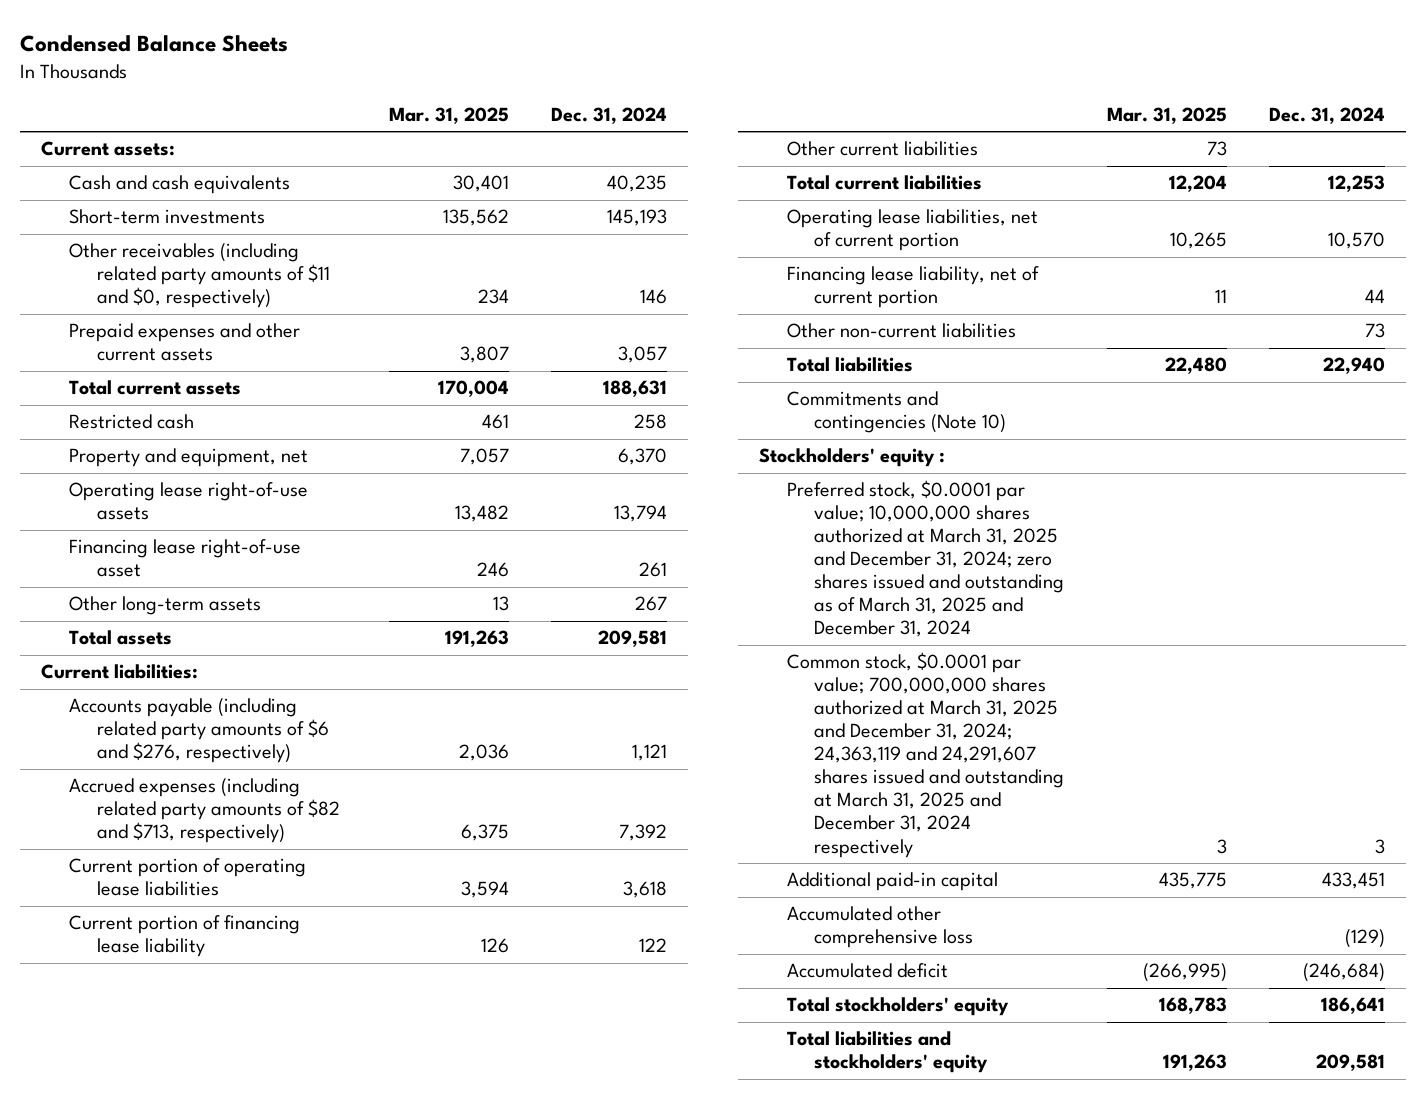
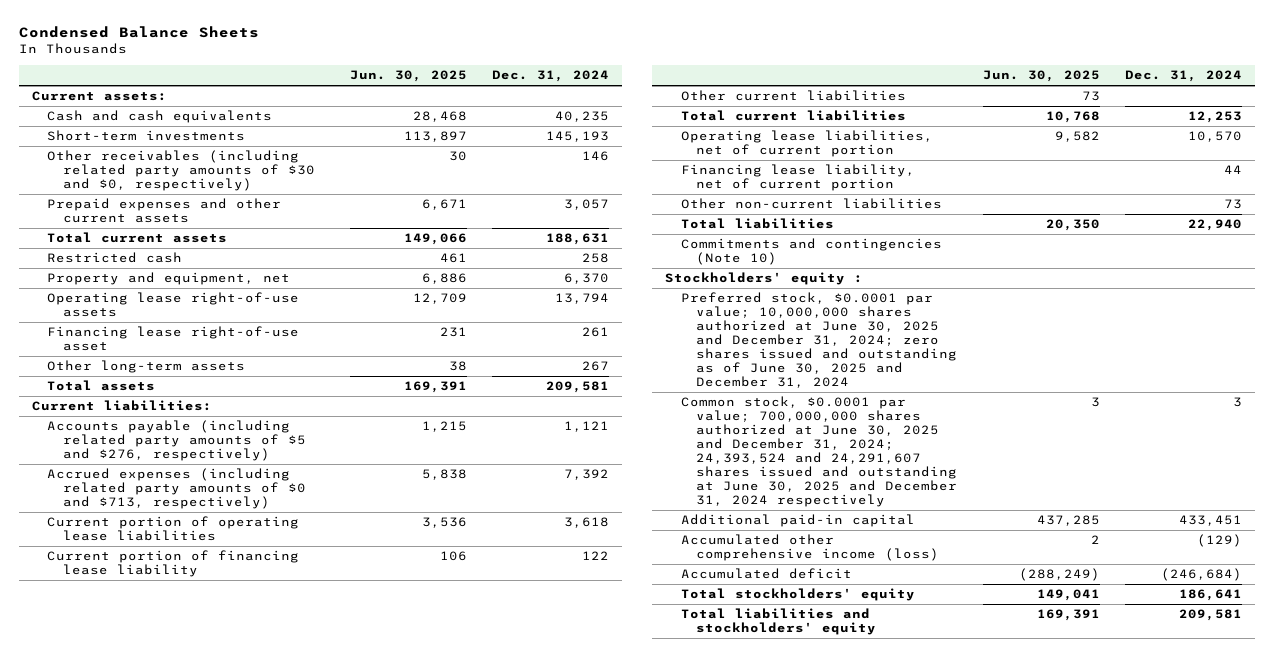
- | Mar. 31, 2025 | Dec. 31, 2024
+ | Jun. 30, 2025 | Dec. 31, 2024
- Other receivables (including related party amounts of $11 and $0, respectively) | 234 | 146
+ Other receivables (including related party amounts of $30 and $0, respectively) | 30 | 146
- Accounts payable (including related party amounts of $6 and $276, respectively) | 2,036 | 1,121
- Accrued expenses (including related party amounts of $82 and $713, respectively) | 6,375 | 7,392
+ Accounts payable (including related party amounts of $5 and $276, respectively) | 1,215 | 1,121
+ Accrued expenses (including related party amounts of $0 and $713, respectively) | 5,838 | 7,392
- Preferred stock, $0.0001 par value; 10,000,000 shares authorized at March 31, 2025 and December 31, 2024; zero shares issued and outstanding as of March 31, 2025 and December 31, 2024
- Common stock, $0.0001 par value; 700,000,000 shares authorized at March 31, 2025 and December 31, 2024; 24,363,119 and 24,291,607 shares issued and outstanding at March 31, 2025 and December 31, 2024 respectively | 3 | 3
+ Preferred stock, $0.0001 par value; 10,000,000 shares authorized at June 30, 2025 and December 31, 2024; zero shares issued and outstanding as of June 30, 2025 and December 31, 2024
+ Common stock, $0.0001 par value; 700,000,000 shares authorized at June 30, 2025 and December 31, 2024; 24,393,524 and 24,291,607 shares issued and outstanding at June 30, 2025 and December 31, 2024 respectively | 3 | 3
- Accumulated other comprehensive loss | | (129)
+ Accumulated other comprehensive income (loss) | 2 | (129)

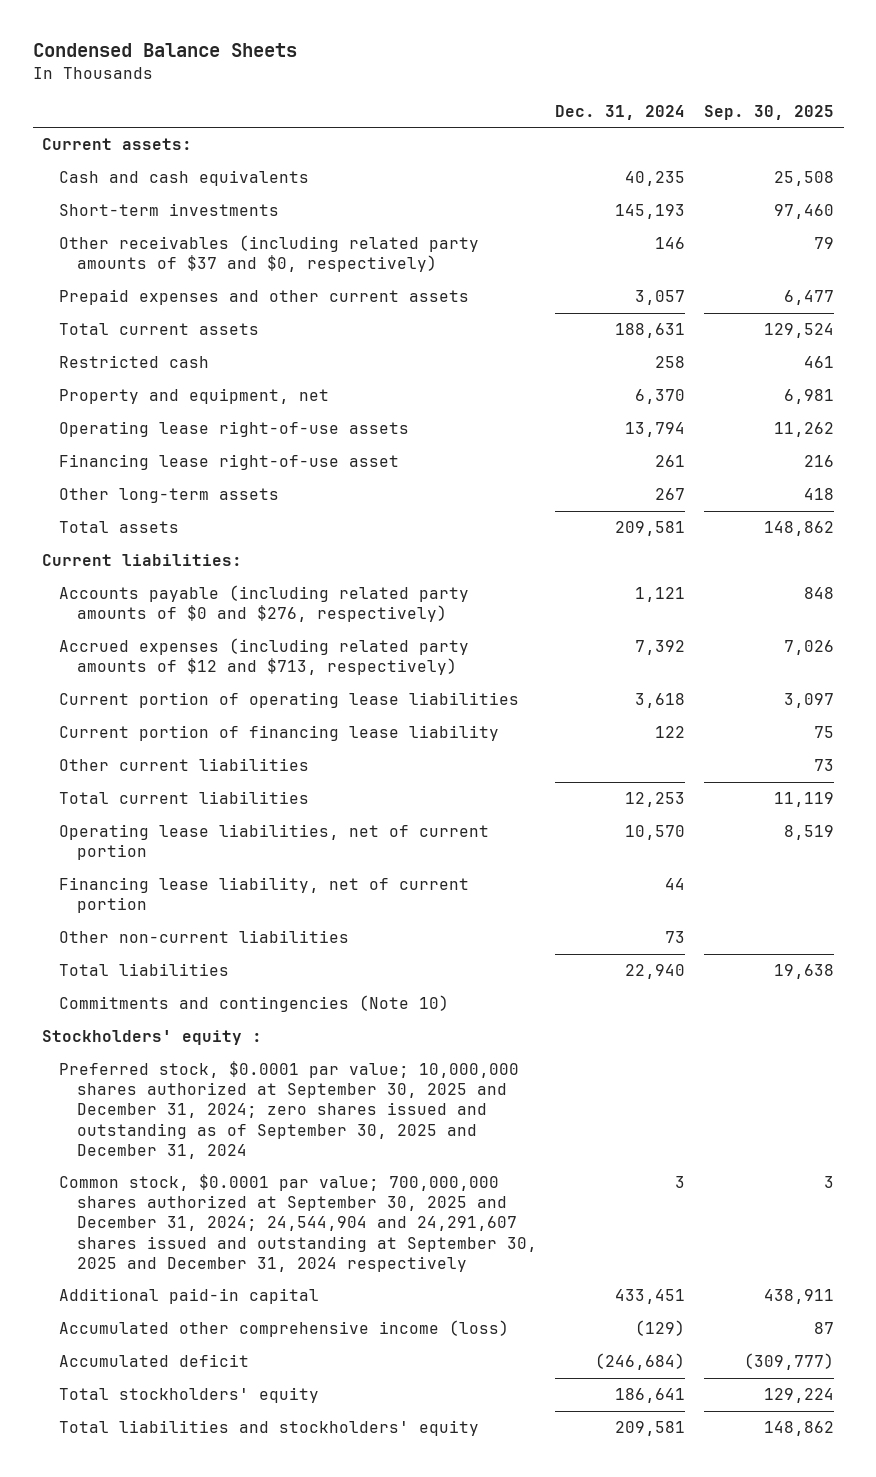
- | Jun. 30, 2025 | Dec. 31, 2024
+ | Dec. 31, 2024 | Sep. 30, 2025
- Other receivables (including related party amounts of $30 and $0, respectively) | 30 | 146
+ Other receivables (including related party amounts of $37 and $0, respectively) | 146 | 79
- Accounts payable (including related party amounts of $5 and $276, respectively) | 1,215 | 1,121
- Accrued expenses (including related party amounts of $0 and $713, respectively) | 5,838 | 7,392
+ Accounts payable (including related party amounts of $0 and $276, respectively) | 1,121 | 848
+ Accrued expenses (including related party amounts of $12 and $713, respectively) | 7,392 | 7,026
- Preferred stock, $0.0001 par value; 10,000,000 shares authorized at June 30, 2025 and December 31, 2024; zero shares issued and outstanding as of June 30, 2025 and December 31, 2024
- Common stock, $0.0001 par value; 700,000,000 shares authorized at June 30, 2025 and December 31, 2024; 24,393,524 and 24,291,607 shares issued and outstanding at June 30, 2025 and December 31, 2024 respectively | 3 | 3
+ Preferred stock, $0.0001 par value; 10,000,000 shares authorized at September 30, 2025 and December 31, 2024; zero shares issued and outstanding as of September 30, 2025 and December 31, 2024
+ Common stock, $0.0001 par value; 700,000,000 shares authorized at September 30, 2025 and December 31, 2024; 24,544,904 and 24,291,607 shares issued and outstanding at September 30, 2025 and December 31, 2024 respectively | 3 | 3

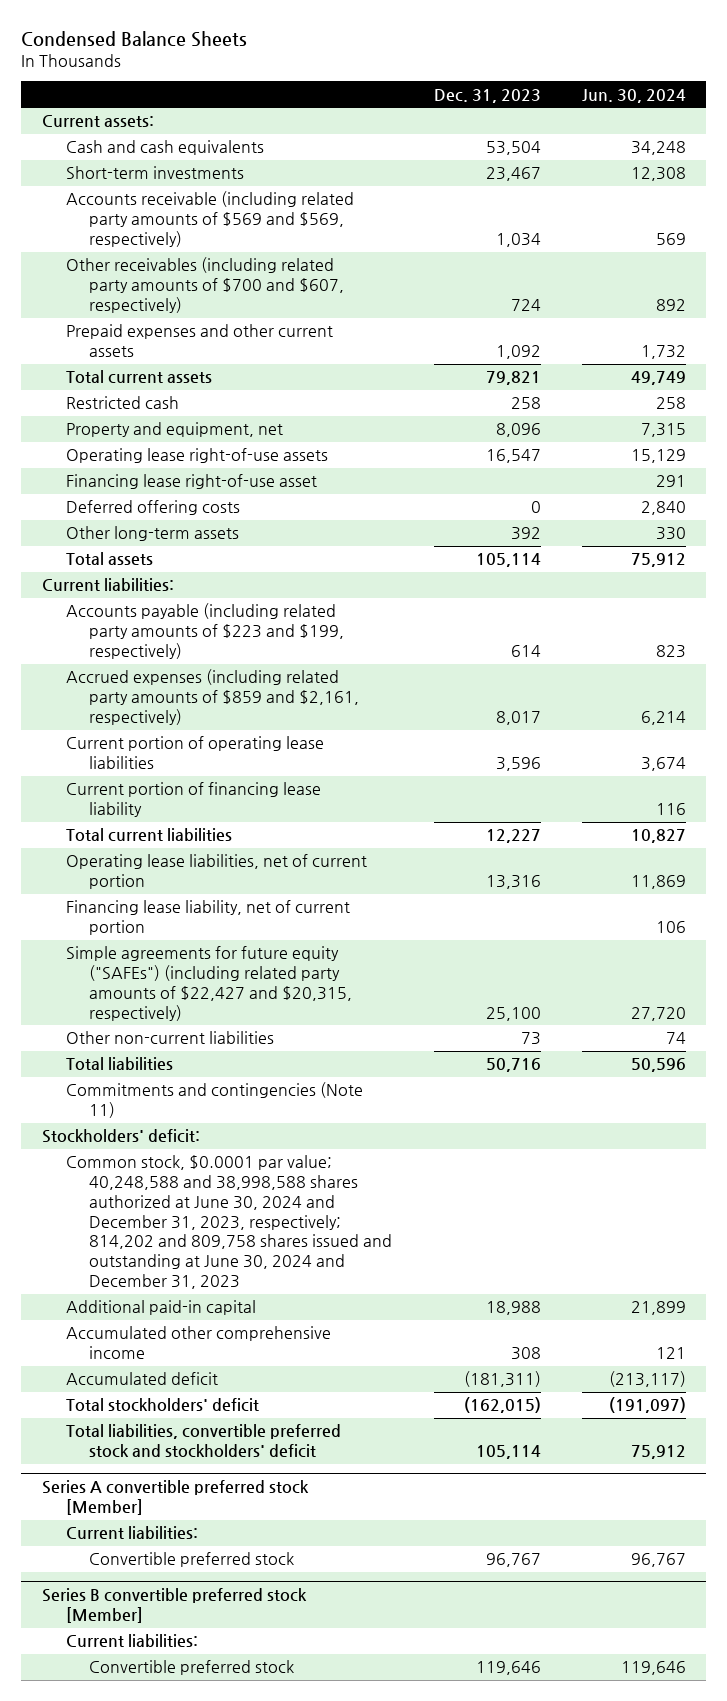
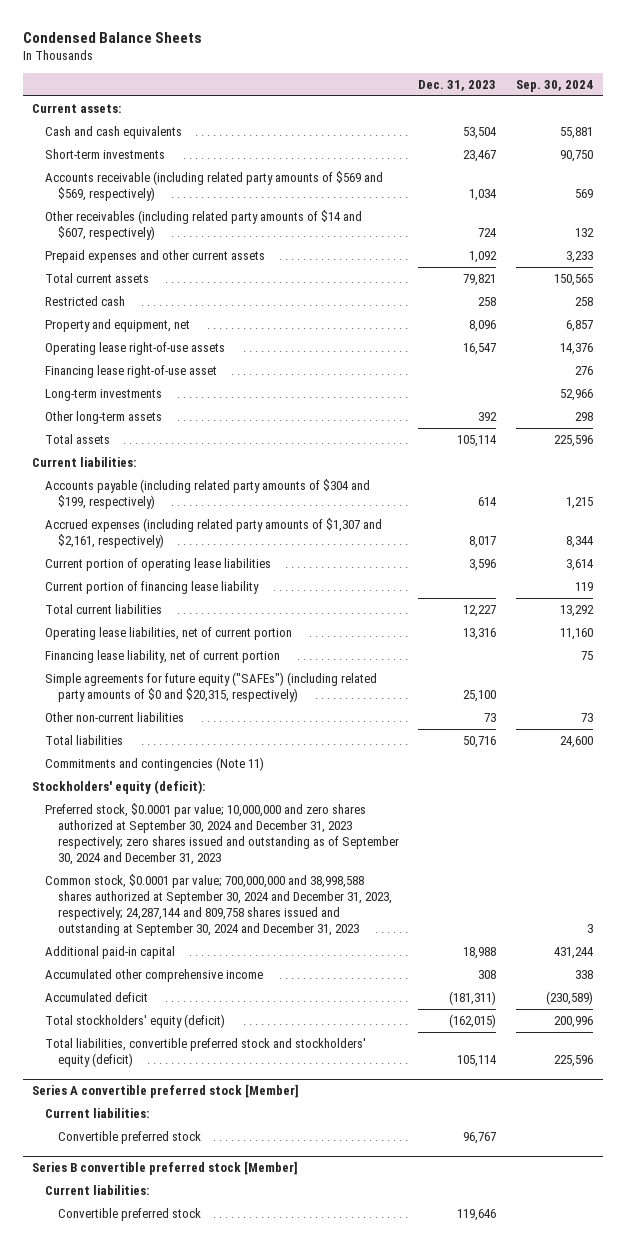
- | Dec. 31, 2023 | Jun. 30, 2024
+ | Dec. 31, 2023 | Sep. 30, 2024
- Other receivables (including related party amounts of $700 and $607, respectively) | 724 | 892
+ Other receivables (including related party amounts of $14 and $607, respectively) | 724 | 132
- Deferred offering costs | 0 | 2,840
+ Long-term investments | | 52,966
- Accounts payable (including related party amounts of $223 and $199, respectively) | 614 | 823
- Accrued expenses (including related party amounts of $859 and $2,161, respectively) | 8,017 | 6,214
+ Accounts payable (including related party amounts of $304 and $199, respectively) | 614 | 1,215
+ Accrued expenses (including related party amounts of $1,307 and $2,161, respectively) | 8,017 | 8,344
- Simple agreements for future equity ("SAFEs") (including related party amounts of $22,427 and $20,315, respectively) | 25,100 | 27,720
+ Simple agreements for future equity ("SAFEs") (including related party amounts of $0 and $20,315, respectively) | 25,100 |
- Stockholders' deficit:
- Common stock, $0.0001 par value; 40,248,588 and 38,998,588 shares authorized at June 30, 2024 and December 31, 2023, respectively; 814,202 and 809,758 shares issued and outstanding at June 30, 2024 and December 31, 2023
+ Stockholders' equity (deficit):
+ Preferred stock, $0.0001 par value; 10,000,000 and zero shares authorized at September 30, 2024 and December 31, 2023 respectively; zero shares issued and outstanding as of September 30, 2024 and December 31, 2023
+ Common stock, $0.0001 par value; 700,000,000 and 38,998,588 shares authorized at September 30, 2024 and December 31, 2023, respectively; 24,287,144 and 809,758 shares issued and outstanding at September 30, 2024 and December 31, 2023 | | 3
- Total stockholders' deficit | (162,015) | (191,097)
- Total liabilities, convertible preferred stock and stockholders' deficit | 105,114 | 75,912
+ Total stockholders' equity (deficit) | (162,015) | 200,996
+ Total liabilities, convertible preferred stock and stockholders' equity (deficit) | 105,114 | 225,596

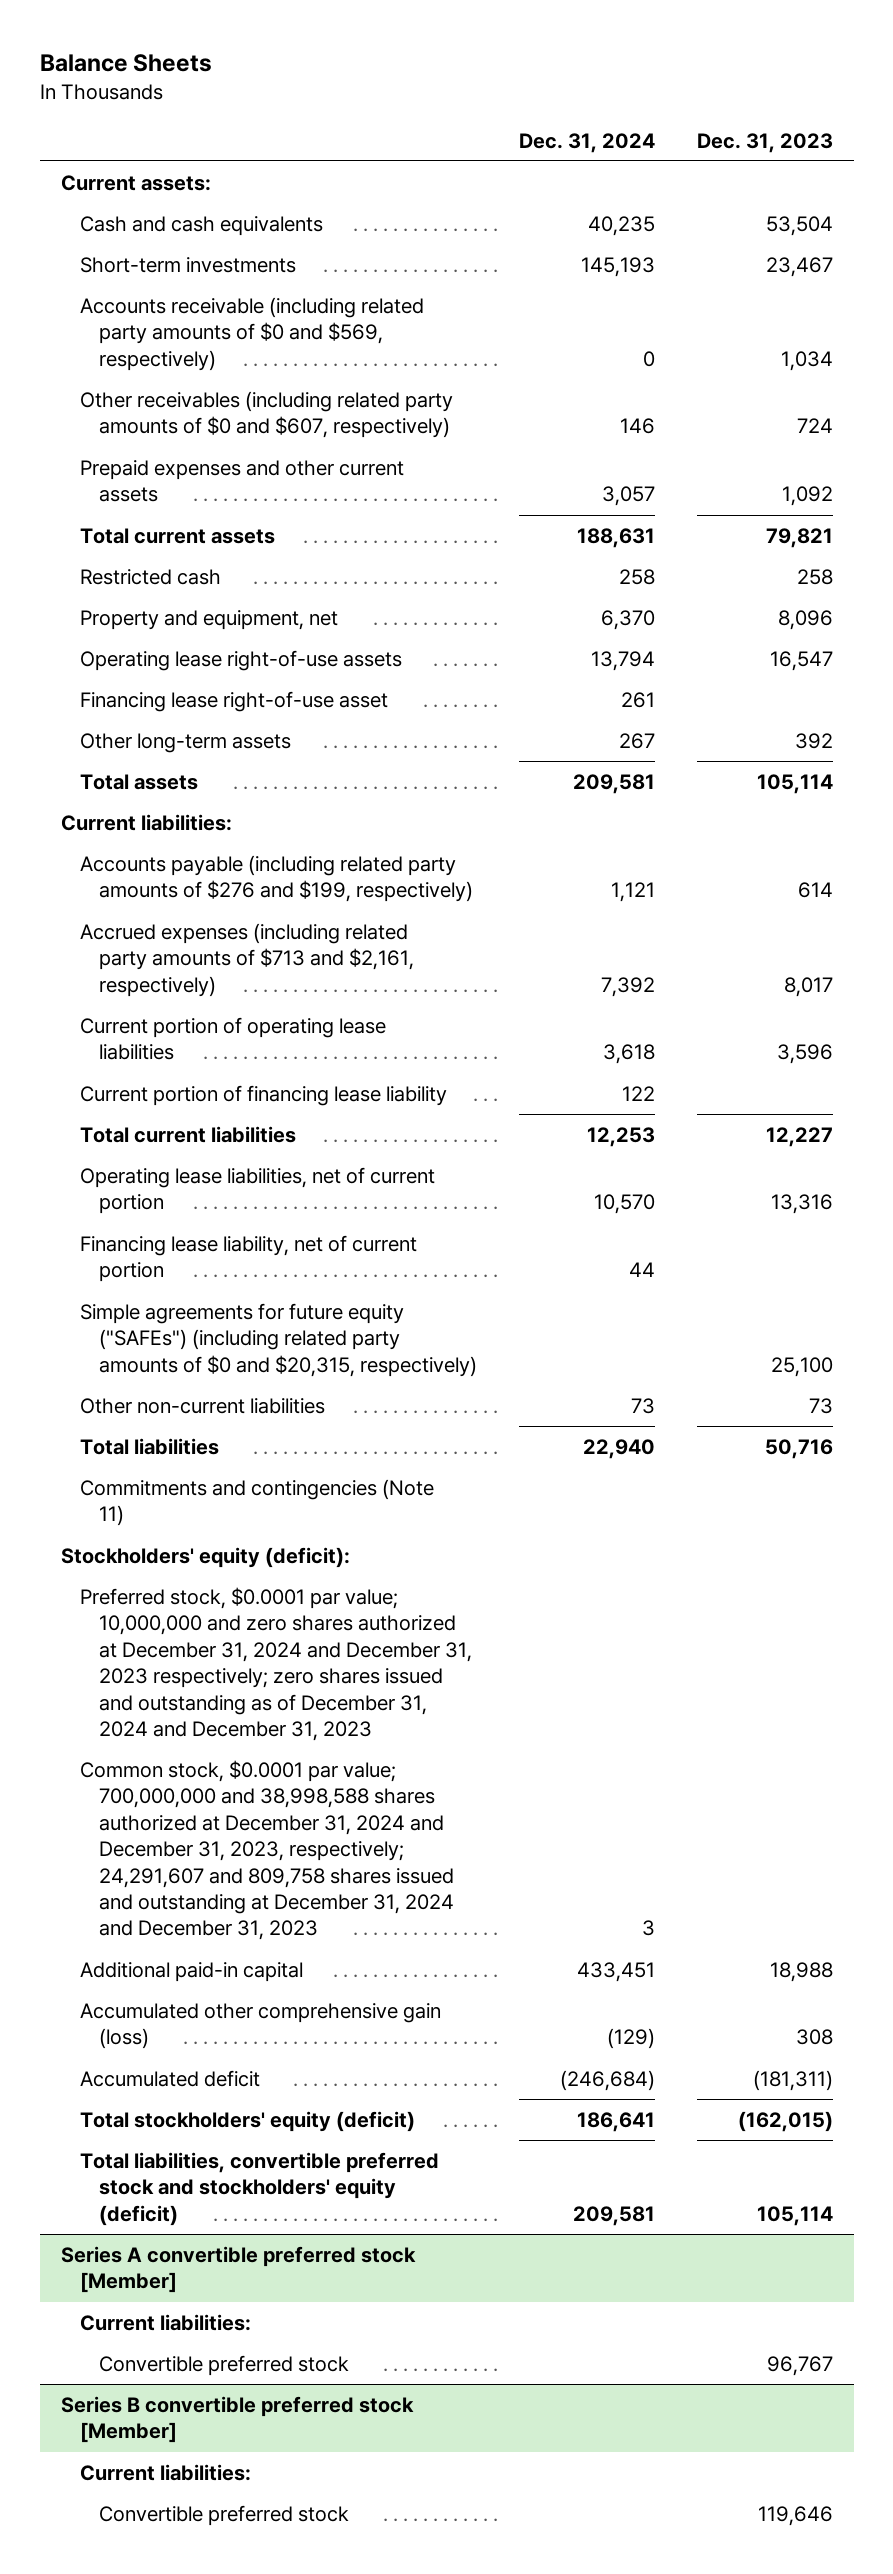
- Condensed Balance Sheets
+ Balance Sheets
- | Dec. 31, 2023 | Sep. 30, 2024
+ | Dec. 31, 2024 | Dec. 31, 2023
- Accounts receivable (including related party amounts of $569 and $569, respectively) | 1,034 | 569
- Other receivables (including related party amounts of $14 and $607, respectively) | 724 | 132
+ Accounts receivable (including related party amounts of $0 and $569, respectively) | 0 | 1,034
+ Other receivables (including related party amounts of $0 and $607, respectively) | 146 | 724
- Long-term investments | | 52,966
- Accounts payable (including related party amounts of $304 and $199, respectively) | 614 | 1,215
- Accrued expenses (including related party amounts of $1,307 and $2,161, respectively) | 8,017 | 8,344
+ Accounts payable (including related party amounts of $276 and $199, respectively) | 1,121 | 614
+ Accrued expenses (including related party amounts of $713 and $2,161, respectively) | 7,392 | 8,017
- Preferred stock, $0.0001 par value; 10,000,000 and zero shares authorized at September 30, 2024 and December 31, 2023 respectively; zero shares issued and outstanding as of September 30, 2024 and December 31, 2023
- Common stock, $0.0001 par value; 700,000,000 and 38,998,588 shares authorized at September 30, 2024 and December 31, 2023, respectively; 24,287,144 and 809,758 shares issued and outstanding at September 30, 2024 and December 31, 2023 | | 3
+ Preferred stock, $0.0001 par value; 10,000,000 and zero shares authorized at December 31, 2024 and December 31, 2023 respectively; zero shares issued and outstanding as of December 31, 2024 and December 31, 2023
+ Common stock, $0.0001 par value; 700,000,000 and 38,998,588 shares authorized at December 31, 2024 and December 31, 2023, respectively; 24,291,607 and 809,758 shares issued and outstanding at December 31, 2024 and December 31, 2023 | 3 |
- Accumulated other comprehensive income | 308 | 338
+ Accumulated other comprehensive gain (loss) | (129) | 308

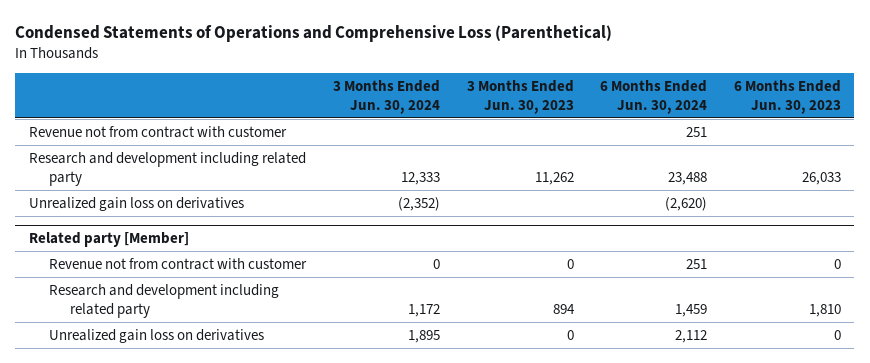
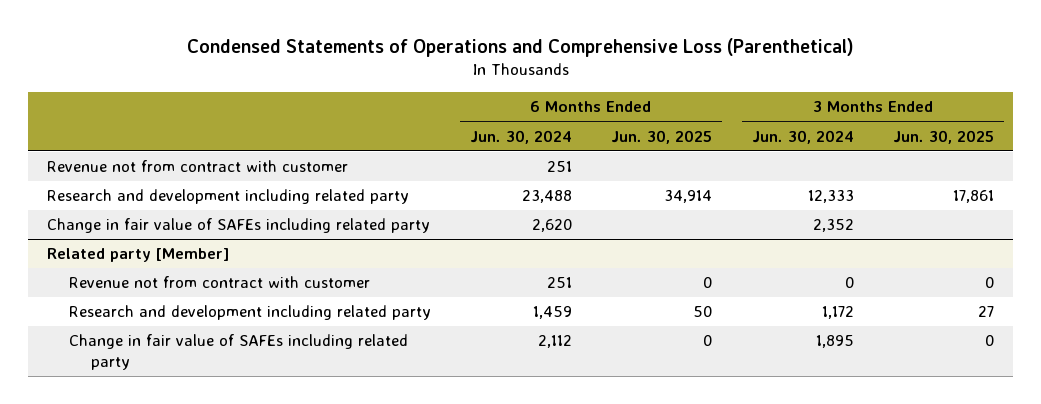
- | 3 Months Ended Jun. 30, 2024 | 3 Months Ended Jun. 30, 2023 | 6 Months Ended Jun. 30, 2024 | 6 Months Ended Jun. 30, 2023
+ | 6 Months Ended Jun. 30, 2024 | 6 Months Ended Jun. 30, 2025 | 3 Months Ended Jun. 30, 2024 | 3 Months Ended Jun. 30, 2025
- Unrealized gain loss on derivatives | (2,352) | | (2,620) |
+ Change in fair value of SAFEs including related party | 2,620 | | 2,352 |
@ Related party [Member]
- Unrealized gain loss on derivatives | 1,895 | 0 | 2,112 | 0
+ Change in fair value of SAFEs including related party | 2,112 | 0 | 1,895 | 0

